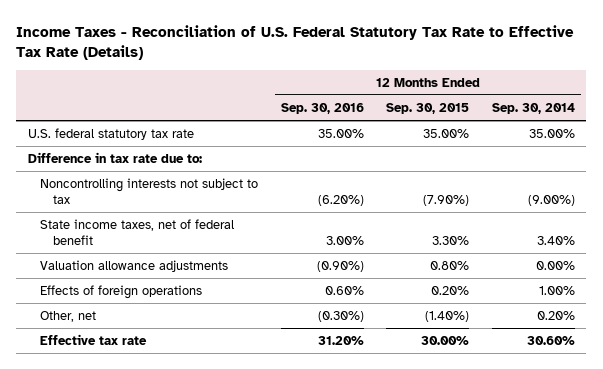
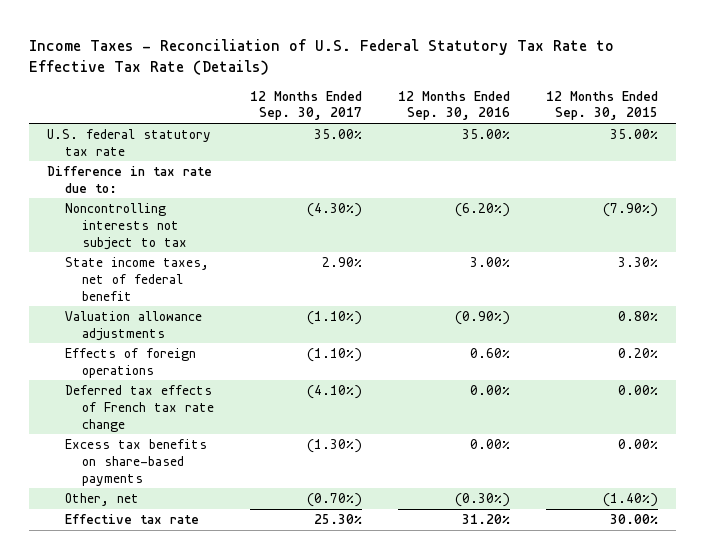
- | 12 Months Ended Sep. 30, 2016 | 12 Months Ended Sep. 30, 2015 | 12 Months Ended Sep. 30, 2014
+ | 12 Months Ended Sep. 30, 2017 | 12 Months Ended Sep. 30, 2016 | 12 Months Ended Sep. 30, 2015
+ Deferred tax effects of French tax rate change | (4.10%) | 0.00% | 0.00%
+ Excess tax benefits on share-based payments | (1.30%) | 0.00% | 0.00%

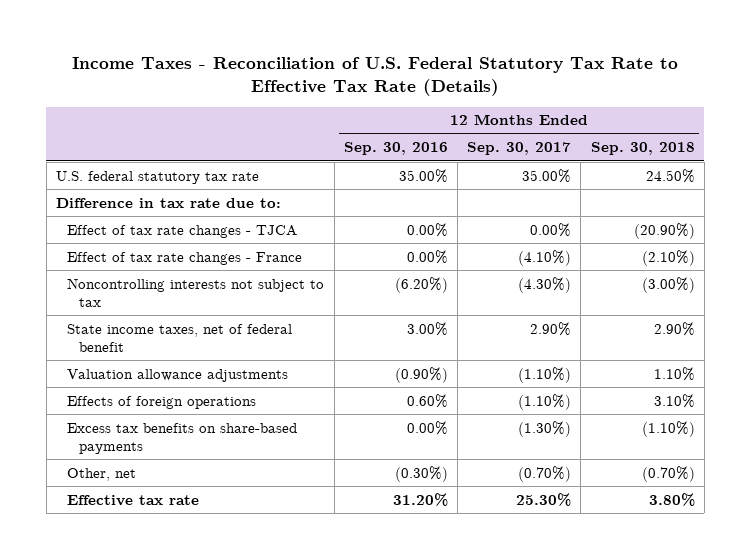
- | 12 Months Ended Sep. 30, 2017 | 12 Months Ended Sep. 30, 2016 | 12 Months Ended Sep. 30, 2015
+ | 12 Months Ended Sep. 30, 2016 | 12 Months Ended Sep. 30, 2017 | 12 Months Ended Sep. 30, 2018
+ Effect of tax rate changes - TJCA | 0.00% | 0.00% | (20.90%)
+ Effect of tax rate changes - France | 0.00% | (4.10%) | (2.10%)
- Deferred tax effects of French tax rate change | (4.10%) | 0.00% | 0.00%

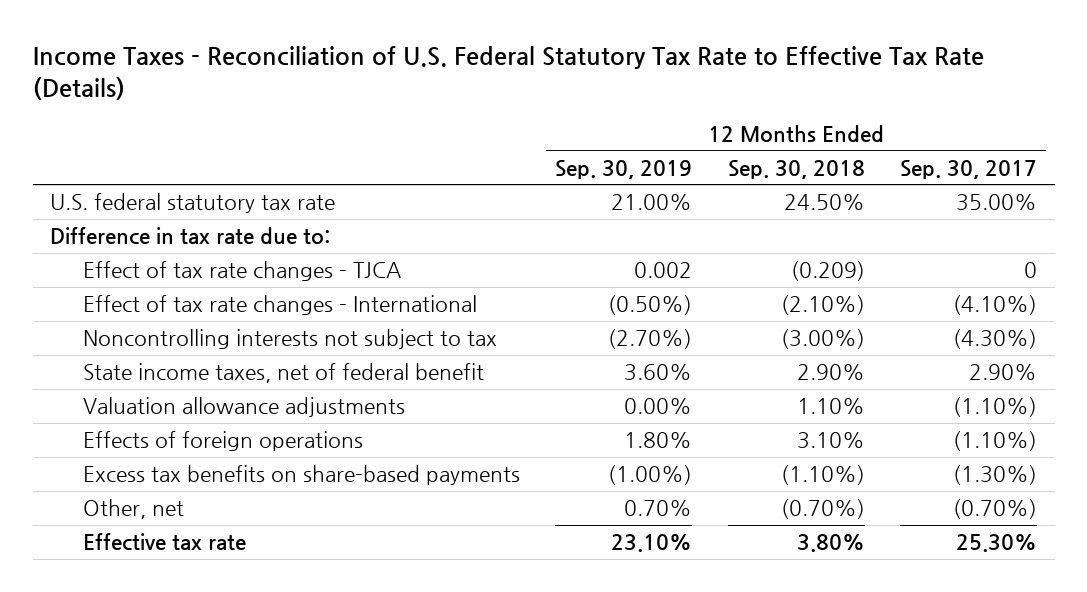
- | 12 Months Ended Sep. 30, 2016 | 12 Months Ended Sep. 30, 2017 | 12 Months Ended Sep. 30, 2018
+ | 12 Months Ended Sep. 30, 2019 | 12 Months Ended Sep. 30, 2018 | 12 Months Ended Sep. 30, 2017
- Effect of tax rate changes - TJCA | 0.00% | 0.00% | (20.90%)
- Effect of tax rate changes - France | 0.00% | (4.10%) | (2.10%)
+ Effect of tax rate changes - TJCA | 0.002 | (0.209) | 0
+ Effect of tax rate changes - International | (0.50%) | (2.10%) | (4.10%)

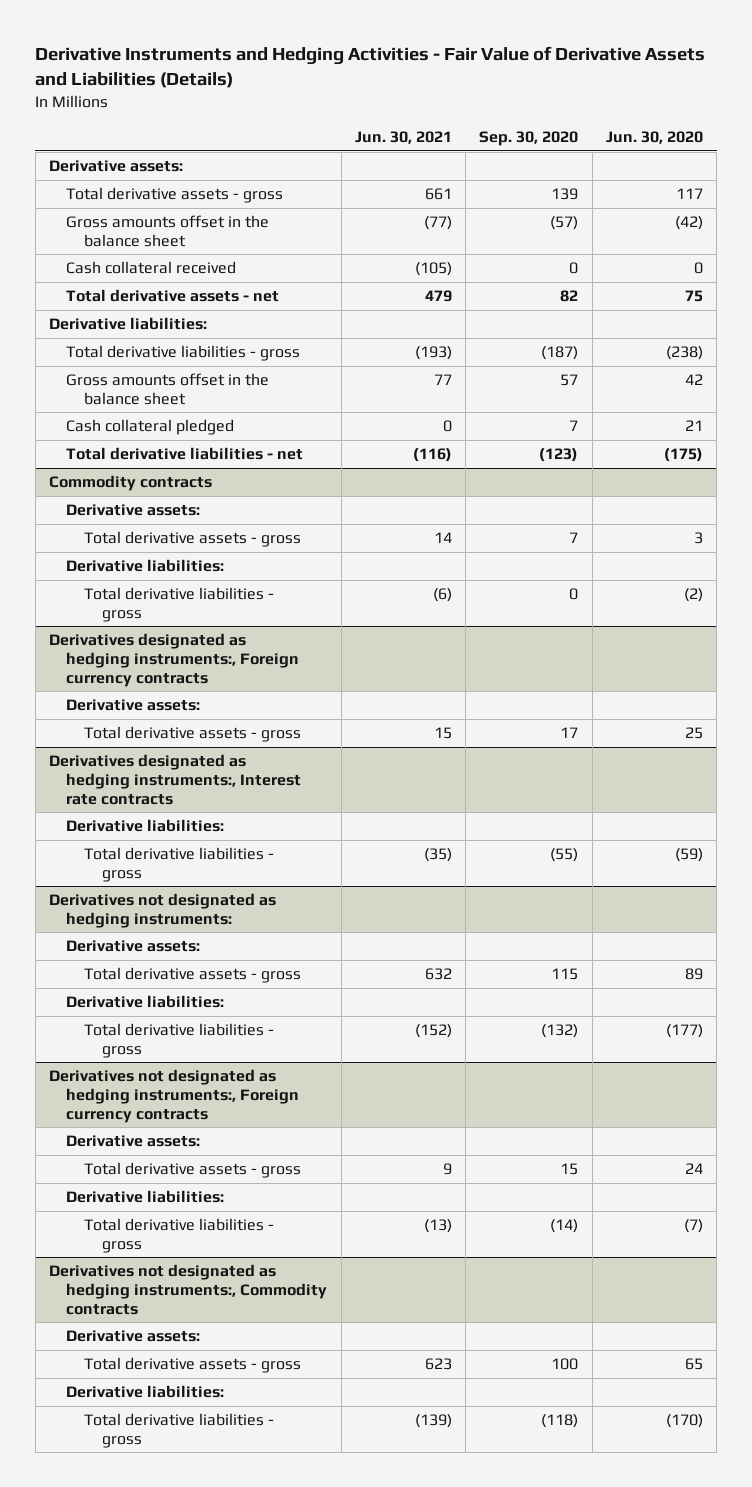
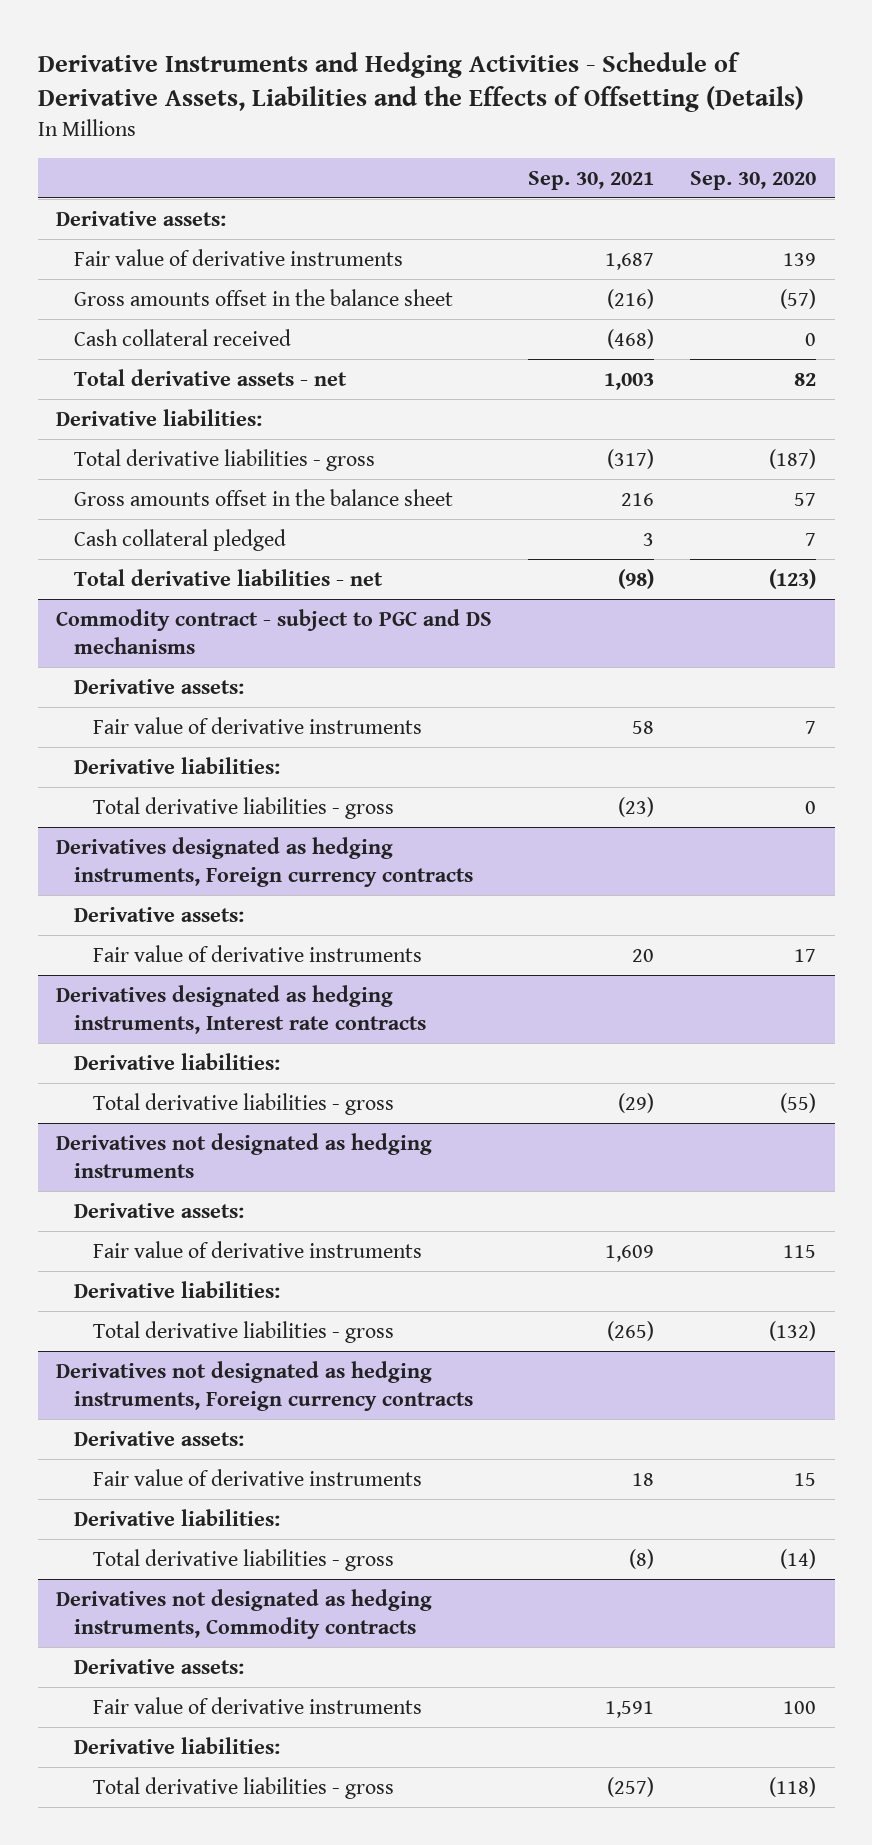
- Derivative Instruments and Hedging Activities - Fair Value of Derivative Assets and Liabilities (Details)
+ Derivative Instruments and Hedging Activities - Schedule of Derivative Assets, Liabilities and the Effects of Offsetting (Details)
- | Jun. 30, 2021 | Sep. 30, 2020 | Jun. 30, 2020
+ | Sep. 30, 2021 | Sep. 30, 2020
- Total derivative assets - gross | 661 | 139 | 117
+ Fair value of derivative instruments | 1,687 | 139
- Commodity contracts
+ Commodity contract - subject to PGC and DS mechanisms
- Total derivative assets - gross | 14 | 7 | 3
+ Fair value of derivative instruments | 58 | 7
- Derivatives designated as hedging instruments:, Foreign currency contracts
+ Derivatives designated as hedging instruments, Foreign currency contracts
- Total derivative assets - gross | 15 | 17 | 25
- Derivatives designated as hedging instruments:, Interest rate contracts
+ Fair value of derivative instruments | 20 | 17
+ Derivatives designated as hedging instruments, Interest rate contracts
- Derivatives not designated as hedging instruments:
+ Derivatives not designated as hedging instruments
- Total derivative assets - gross | 632 | 115 | 89
+ Fair value of derivative instruments | 1,609 | 115
- Derivatives not designated as hedging instruments:, Foreign currency contracts
+ Derivatives not designated as hedging instruments, Foreign currency contracts
- Total derivative assets - gross | 9 | 15 | 24
+ Fair value of derivative instruments | 18 | 15
- Derivatives not designated as hedging instruments:, Commodity contracts
+ Derivatives not designated as hedging instruments, Commodity contracts
- Total derivative assets - gross | 623 | 100 | 65
+ Fair value of derivative instruments | 1,591 | 100

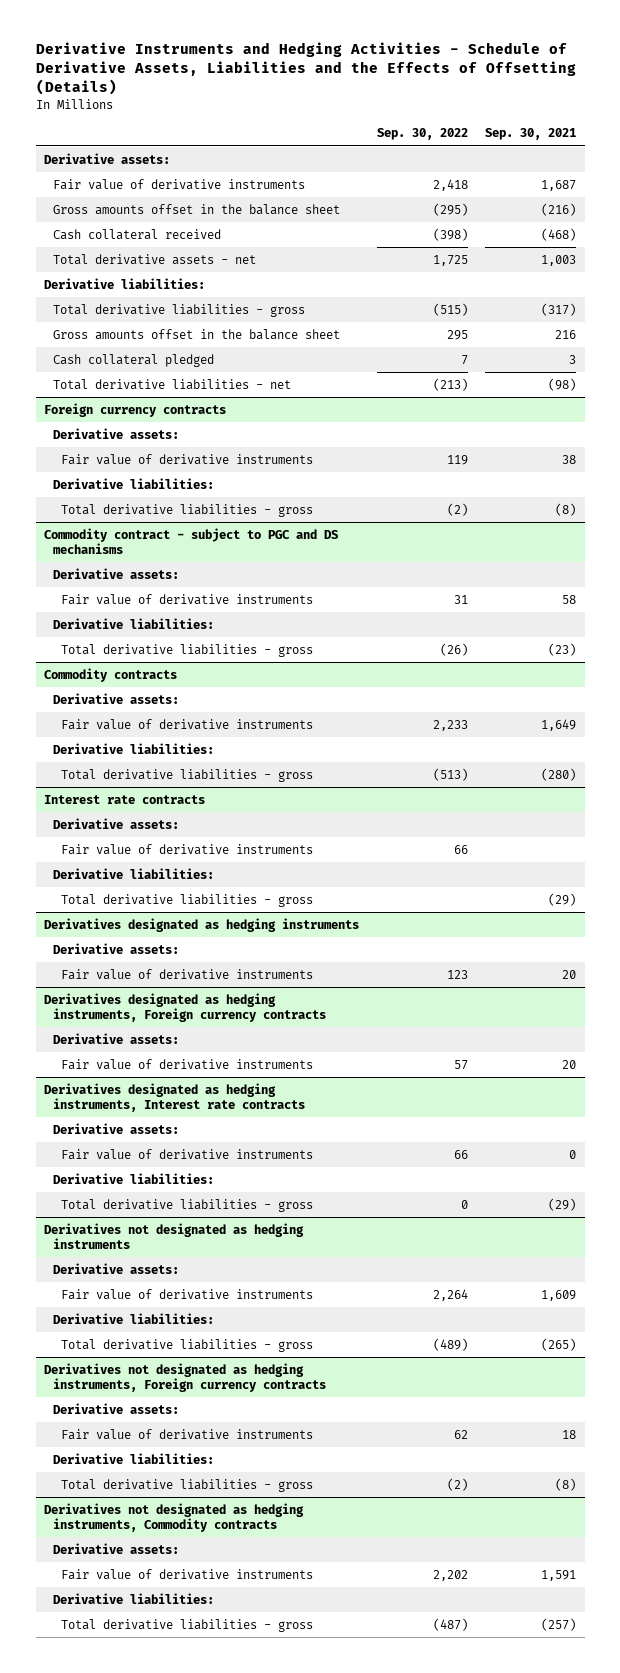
- | Sep. 30, 2021 | Sep. 30, 2020
+ | Sep. 30, 2022 | Sep. 30, 2021
+ Foreign currency contracts
+ Derivative assets:
+ Fair value of derivative instruments | 119 | 38
+ Derivative liabilities:
+ Total derivative liabilities - gross | (2) | (8)
+ Commodity contracts
+ Derivative assets:
+ Fair value of derivative instruments | 2,233 | 1,649
+ Derivative liabilities:
+ Total derivative liabilities - gross | (513) | (280)
+ Interest rate contracts
+ Derivative assets:
+ Fair value of derivative instruments | 66 |
+ Derivative liabilities:
+ Total derivative liabilities - gross | | (29)
+ Derivatives designated as hedging instruments
+ Derivative assets:
+ Fair value of derivative instruments | 123 | 20
@ Derivatives designated as hedging instruments, Interest rate contracts
+ Derivative assets:
+ Fair value of derivative instruments | 66 | 0

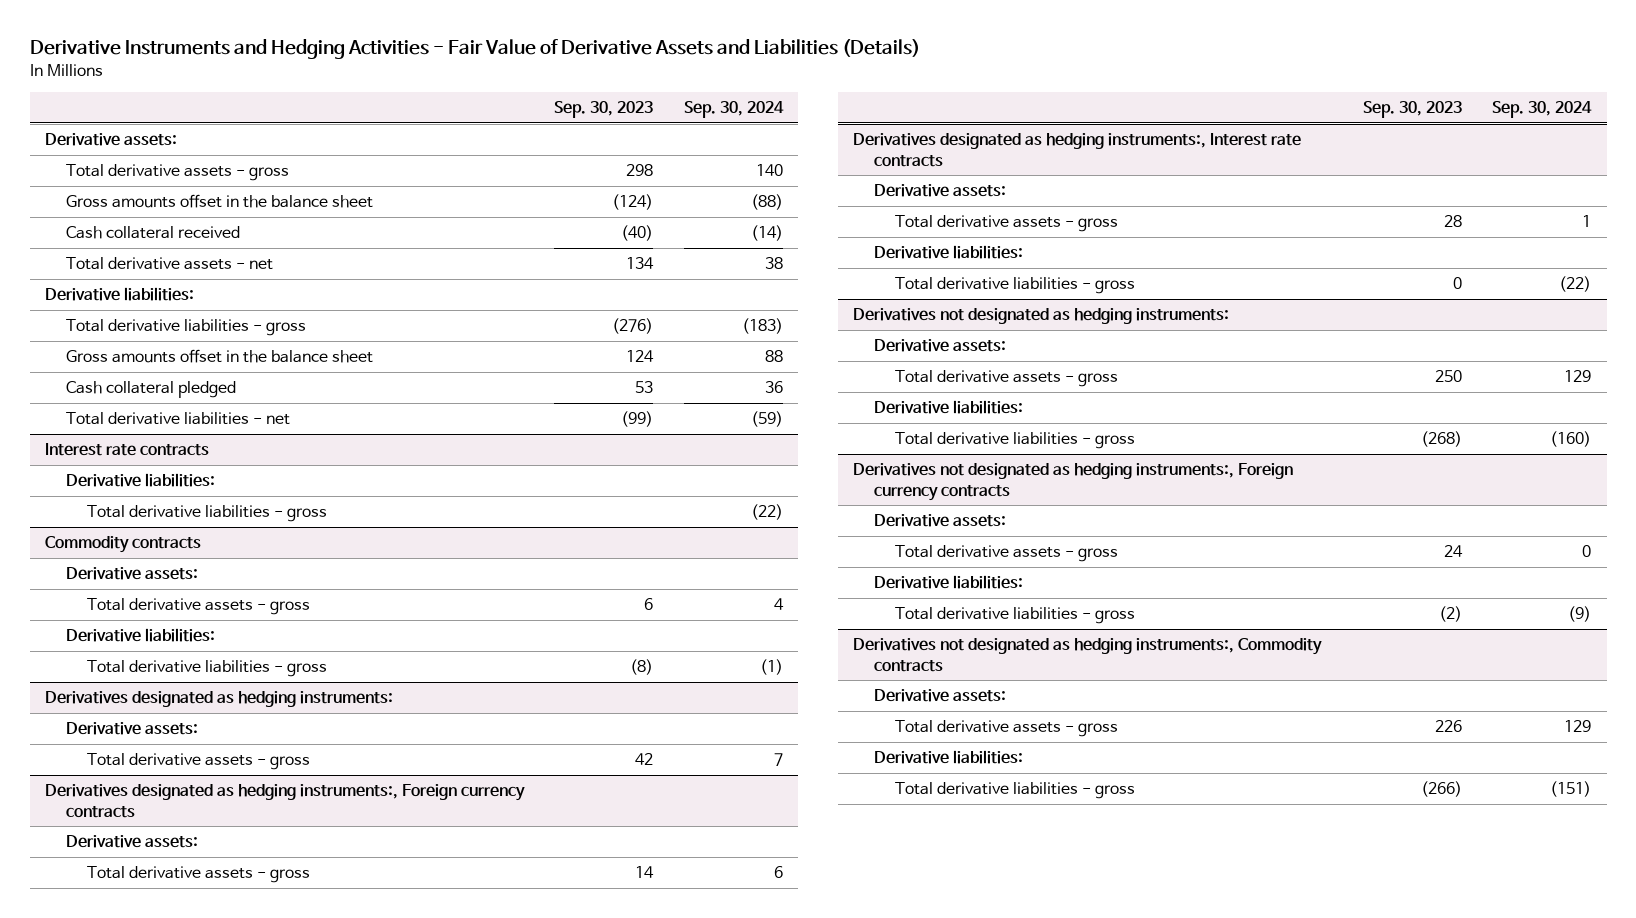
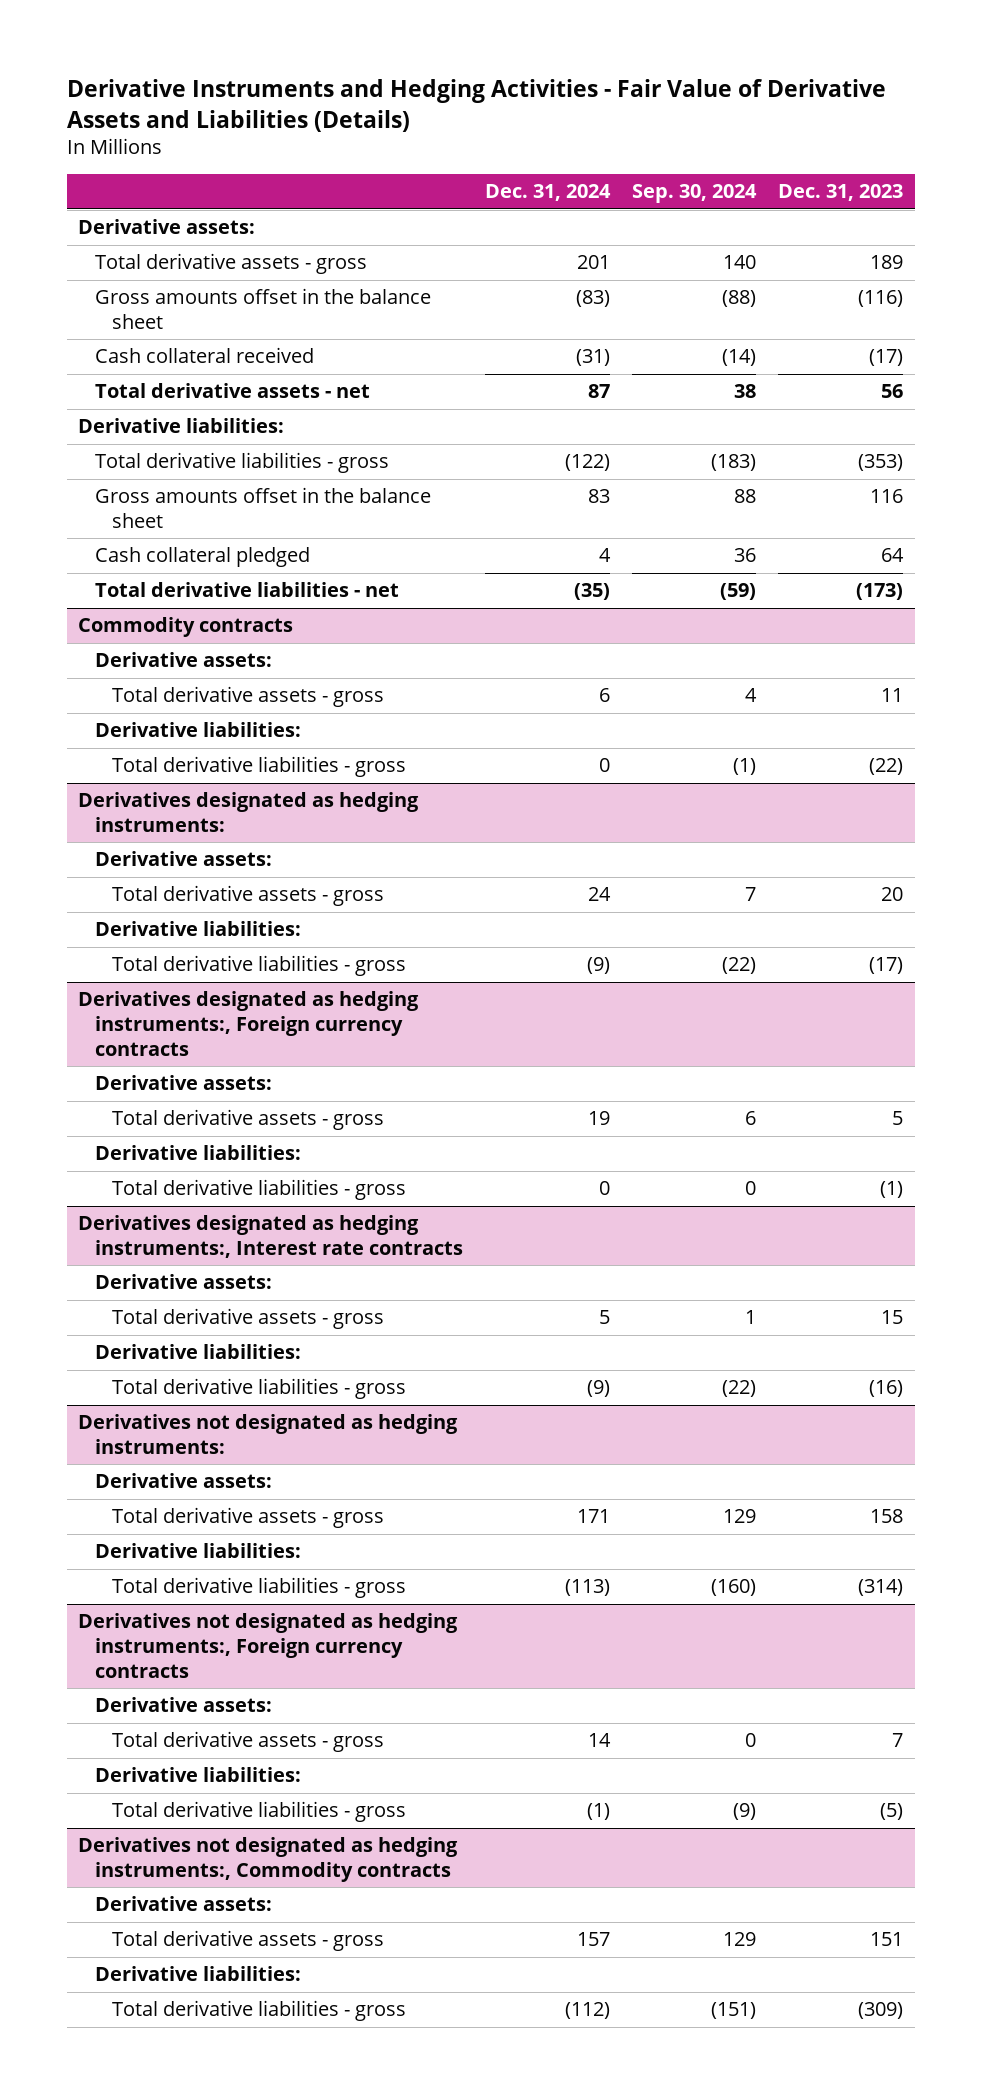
- | Sep. 30, 2023 | Sep. 30, 2024
+ | Dec. 31, 2024 | Sep. 30, 2024 | Dec. 31, 2023
- Interest rate contracts
- Derivative liabilities:
- Total derivative liabilities - gross | | (22)
@ Derivatives designated as hedging instruments:
+ Derivative liabilities:
+ Total derivative liabilities - gross | (9) | (22) | (17)
@ Derivatives designated as hedging instruments:, Foreign currency contracts
+ Derivative liabilities:
+ Total derivative liabilities - gross | 0 | 0 | (1)

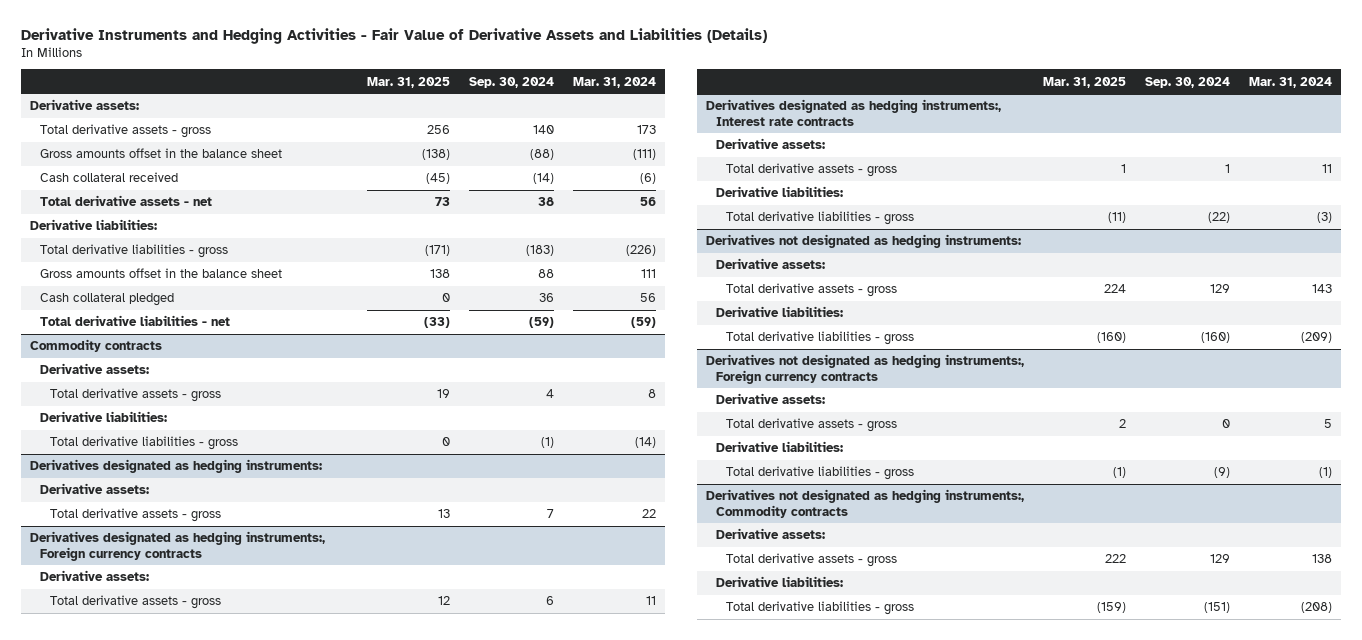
- | Dec. 31, 2024 | Sep. 30, 2024 | Dec. 31, 2023
+ | Mar. 31, 2025 | Sep. 30, 2024 | Mar. 31, 2024
@ Derivatives designated as hedging instruments:
- Derivative liabilities:
- Total derivative liabilities - gross | (9) | (22) | (17)
@ Derivatives designated as hedging instruments:, Foreign currency contracts
- Derivative liabilities:
- Total derivative liabilities - gross | 0 | 0 | (1)

